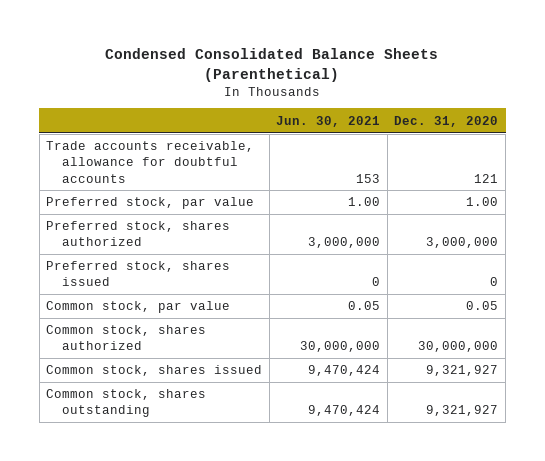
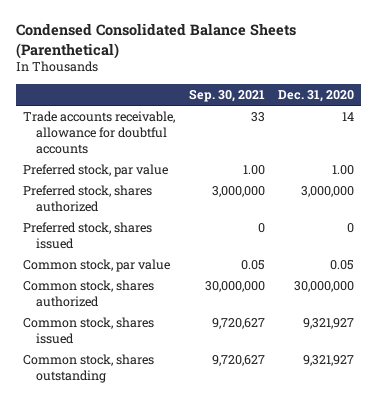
- | Jun. 30, 2021 | Dec. 31, 2020
+ | Sep. 30, 2021 | Dec. 31, 2020
- Trade accounts receivable, allowance for doubtful accounts | 153 | 121
+ Trade accounts receivable, allowance for doubtful accounts | 33 | 14

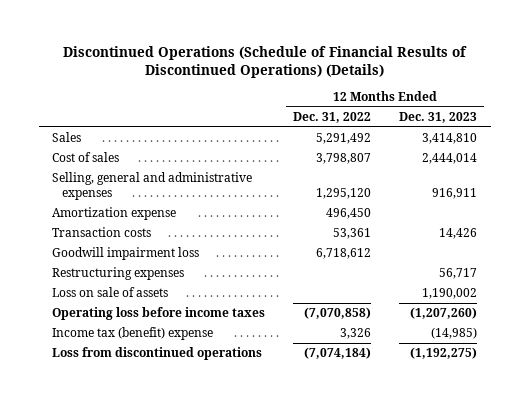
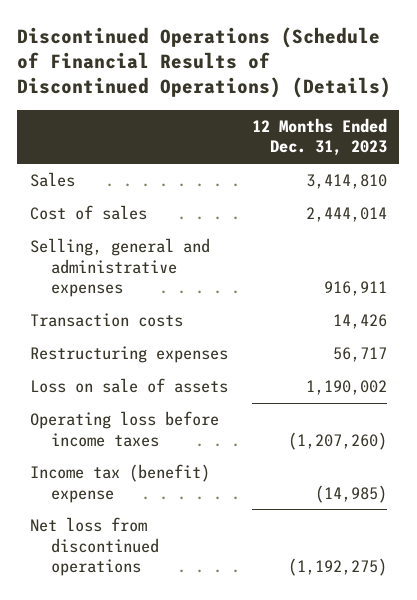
- | 12 Months Ended Dec. 31, 2022 | 12 Months Ended Dec. 31, 2023
+ | 12 Months Ended Dec. 31, 2023
- Amortization expense | 496,450 |
- Goodwill impairment loss | 6,718,612 |
- Loss from discontinued operations | (7,074,184) | (1,192,275)
+ Net loss from discontinued operations | (1,192,275)

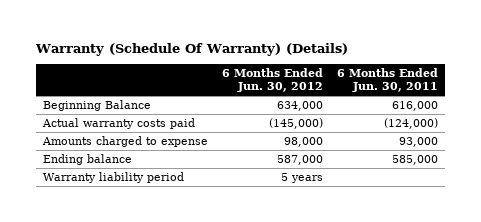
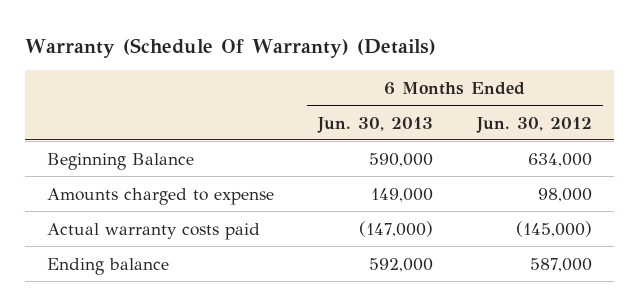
- | 6 Months Ended Jun. 30, 2012 | 6 Months Ended Jun. 30, 2011
+ | 6 Months Ended Jun. 30, 2013 | 6 Months Ended Jun. 30, 2012
moved down: Actual warranty costs paid | (147,000) | (145,000)
- Warranty liability period | 5 years |

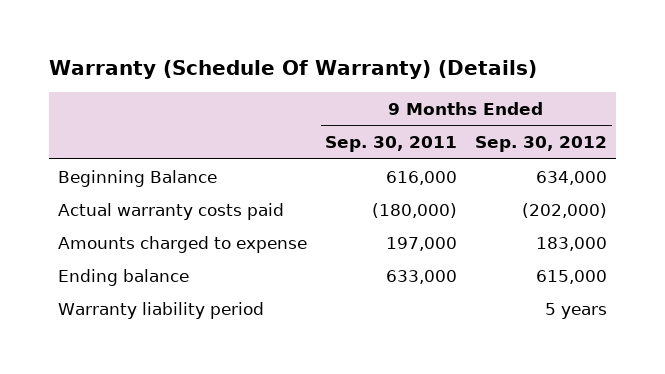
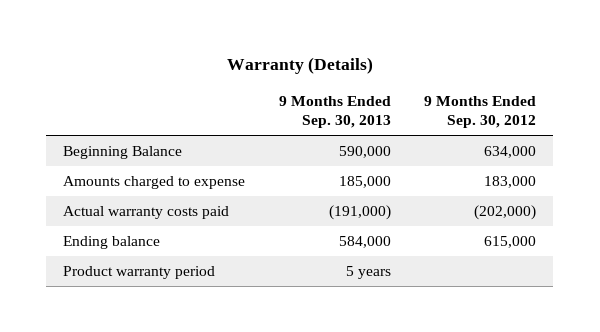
- Warranty (Schedule Of Warranty) (Details)
+ Warranty (Details)
- | 9 Months Ended Sep. 30, 2011 | 9 Months Ended Sep. 30, 2012
+ | 9 Months Ended Sep. 30, 2013 | 9 Months Ended Sep. 30, 2012
moved down: Actual warranty costs paid | (191,000) | (202,000)
- Warranty liability period | | 5 years
+ Product warranty period | 5 years |

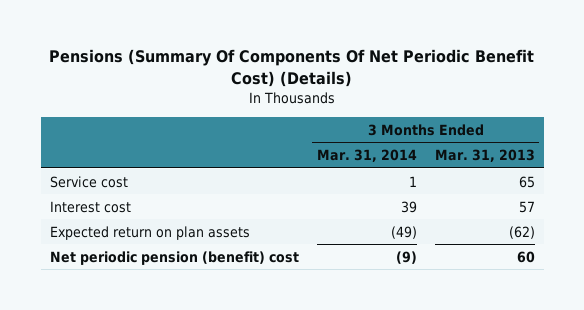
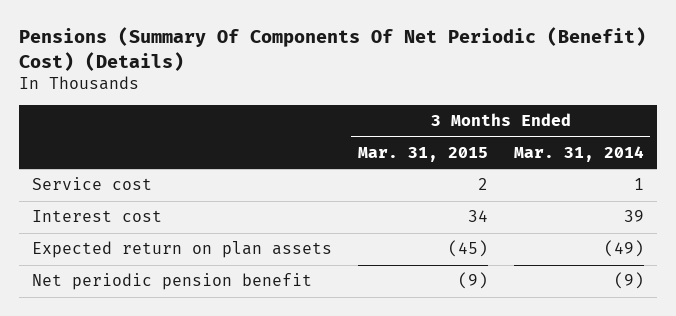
- Pensions (Summary Of Components Of Net Periodic Benefit Cost) (Details)
+ Pensions (Summary Of Components Of Net Periodic (Benefit) Cost) (Details)
- | 3 Months Ended Mar. 31, 2014 | 3 Months Ended Mar. 31, 2013
+ | 3 Months Ended Mar. 31, 2015 | 3 Months Ended Mar. 31, 2014
- Net periodic pension (benefit) cost | (9) | 60
+ Net periodic pension benefit | (9) | (9)

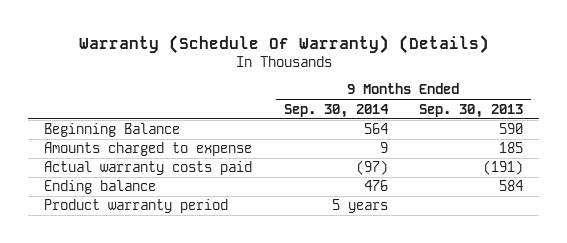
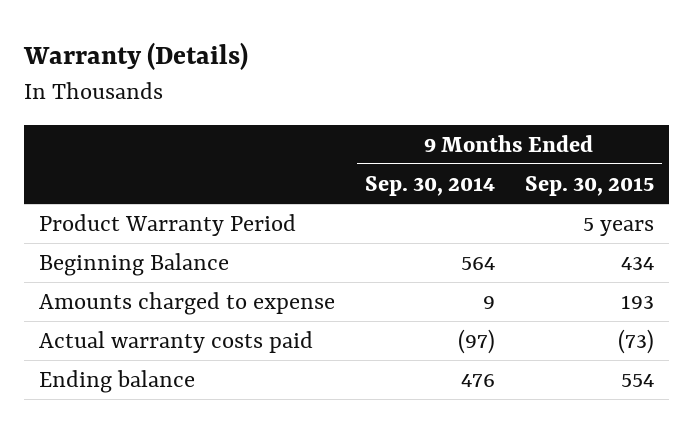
- Warranty (Schedule Of Warranty) (Details)
+ Warranty (Details)
- | 9 Months Ended Sep. 30, 2014 | 9 Months Ended Sep. 30, 2013
+ | 9 Months Ended Sep. 30, 2014 | 9 Months Ended Sep. 30, 2015
+ Product Warranty Period | | 5 years
- Product warranty period | 5 years |

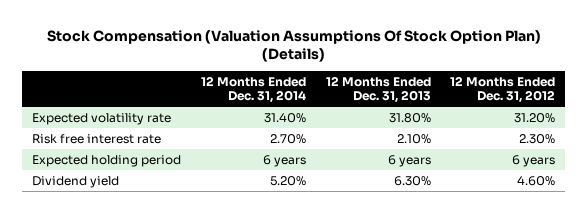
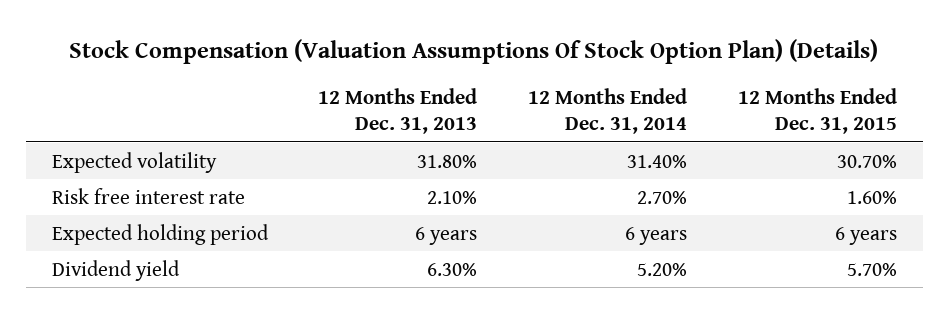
- | 12 Months Ended Dec. 31, 2014 | 12 Months Ended Dec. 31, 2013 | 12 Months Ended Dec. 31, 2012
+ | 12 Months Ended Dec. 31, 2013 | 12 Months Ended Dec. 31, 2014 | 12 Months Ended Dec. 31, 2015
- Expected volatility rate | 31.40% | 31.80% | 31.20%
+ Expected volatility | 31.80% | 31.40% | 30.70%

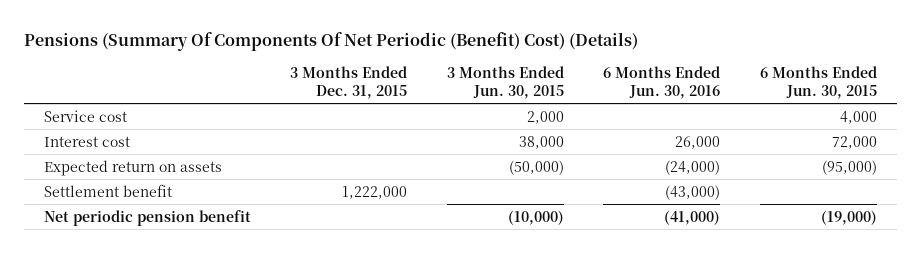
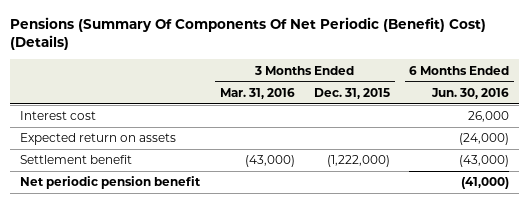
- | 3 Months Ended Dec. 31, 2015 | 3 Months Ended Jun. 30, 2015 | 6 Months Ended Jun. 30, 2016 | 6 Months Ended Jun. 30, 2015
+ | 3 Months Ended Mar. 31, 2016 | 3 Months Ended Dec. 31, 2015 | 6 Months Ended Jun. 30, 2016
- Service cost | | 2,000 | | 4,000
- Settlement benefit | 1,222,000 | | (43,000) |
+ Settlement benefit | (43,000) | (1,222,000) | (43,000)

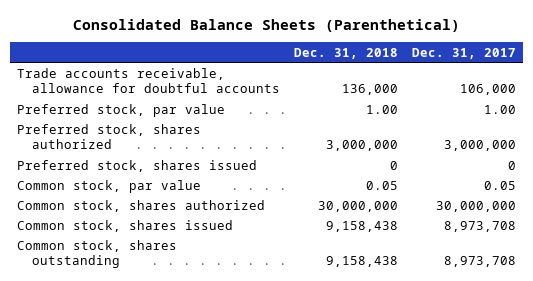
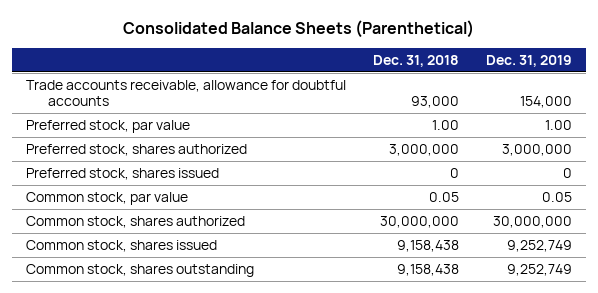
- | Dec. 31, 2018 | Dec. 31, 2017
+ | Dec. 31, 2018 | Dec. 31, 2019
- Trade accounts receivable, allowance for doubtful accounts | 136,000 | 106,000
+ Trade accounts receivable, allowance for doubtful accounts | 93,000 | 154,000

